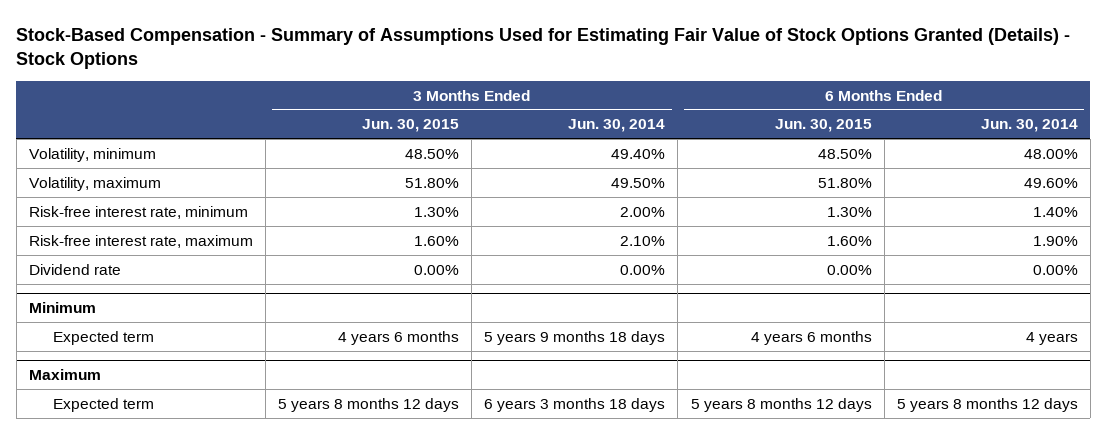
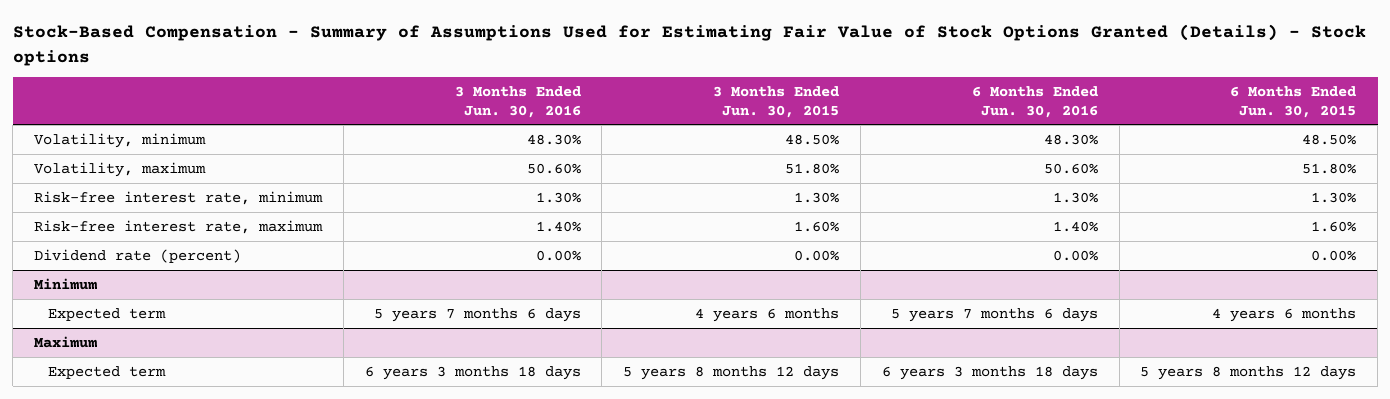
- Stock-Based Compensation - Summary of Assumptions Used for Estimating Fair Value of Stock Options Granted (Details) - Stock Options
+ Stock-Based Compensation - Summary of Assumptions Used for Estimating Fair Value of Stock Options Granted (Details) - Stock options
- | 3 Months Ended Jun. 30, 2015 | 3 Months Ended Jun. 30, 2014 | 6 Months Ended Jun. 30, 2015 | 6 Months Ended Jun. 30, 2014
+ | 3 Months Ended Jun. 30, 2016 | 3 Months Ended Jun. 30, 2015 | 6 Months Ended Jun. 30, 2016 | 6 Months Ended Jun. 30, 2015
- Dividend rate | 0.00% | 0.00% | 0.00% | 0.00%
+ Dividend rate (percent) | 0.00% | 0.00% | 0.00% | 0.00%

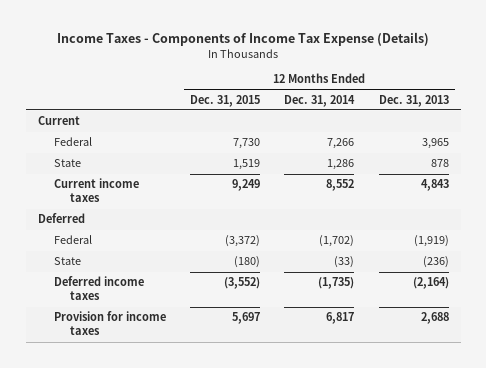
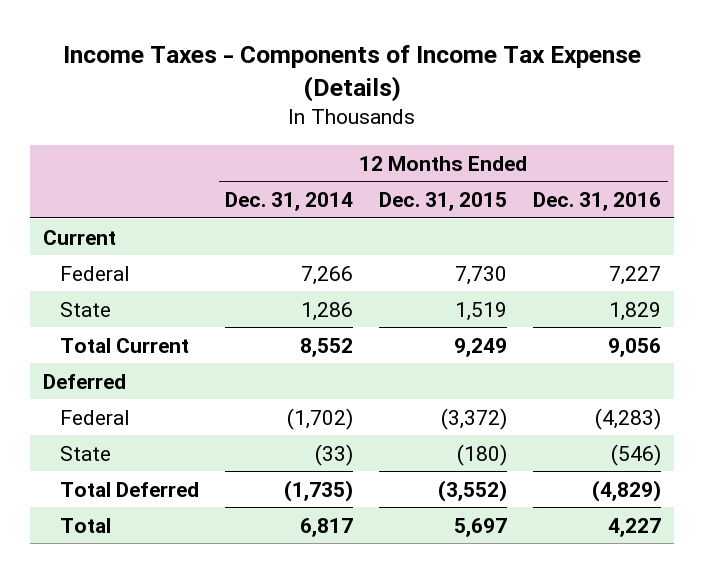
- | 12 Months Ended Dec. 31, 2015 | 12 Months Ended Dec. 31, 2014 | 12 Months Ended Dec. 31, 2013
+ | 12 Months Ended Dec. 31, 2014 | 12 Months Ended Dec. 31, 2015 | 12 Months Ended Dec. 31, 2016
- Current income taxes | 9,249 | 8,552 | 4,843
+ Total Current | 8,552 | 9,249 | 9,056
- Deferred income taxes | (3,552) | (1,735) | (2,164)
- Provision for income taxes | 5,697 | 6,817 | 2,688
+ Total Deferred | (1,735) | (3,552) | (4,829)
+ Total | 6,817 | 5,697 | 4,227

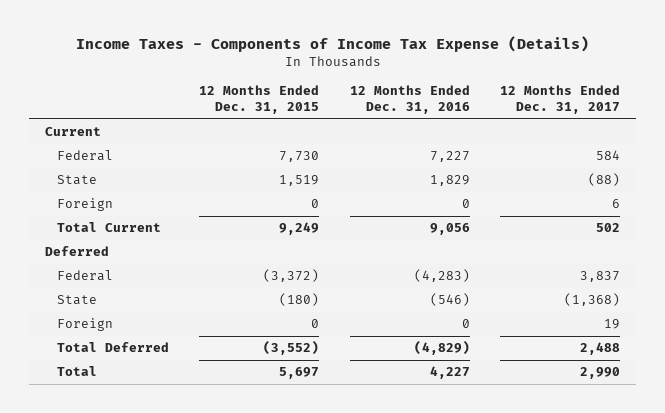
- | 12 Months Ended Dec. 31, 2014 | 12 Months Ended Dec. 31, 2015 | 12 Months Ended Dec. 31, 2016
+ | 12 Months Ended Dec. 31, 2015 | 12 Months Ended Dec. 31, 2016 | 12 Months Ended Dec. 31, 2017
+ Foreign | 0 | 0 | 6
+ Foreign | 0 | 0 | 19

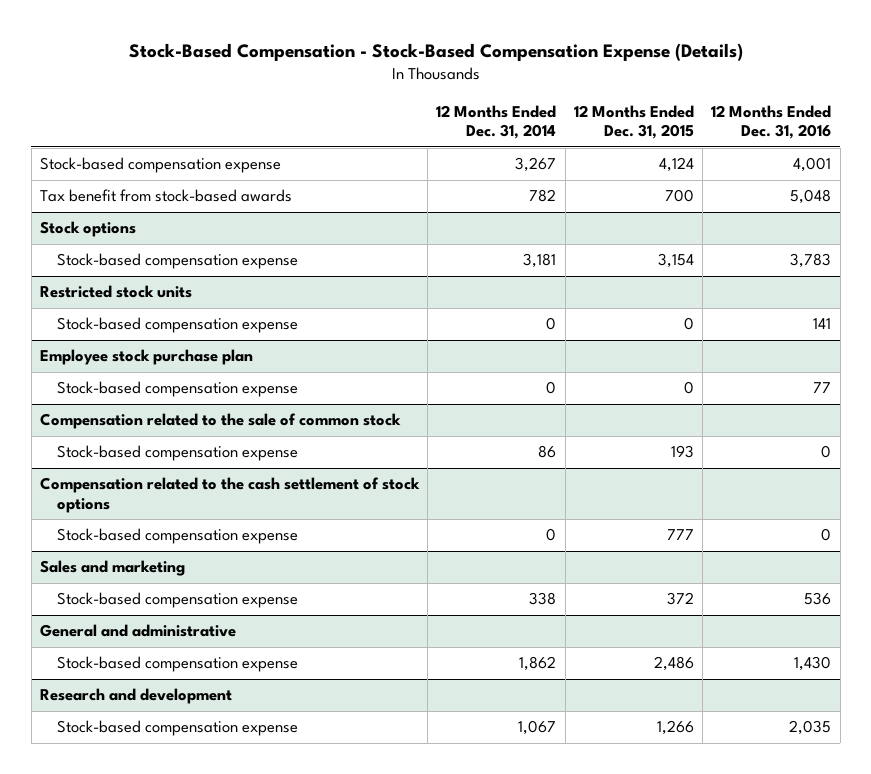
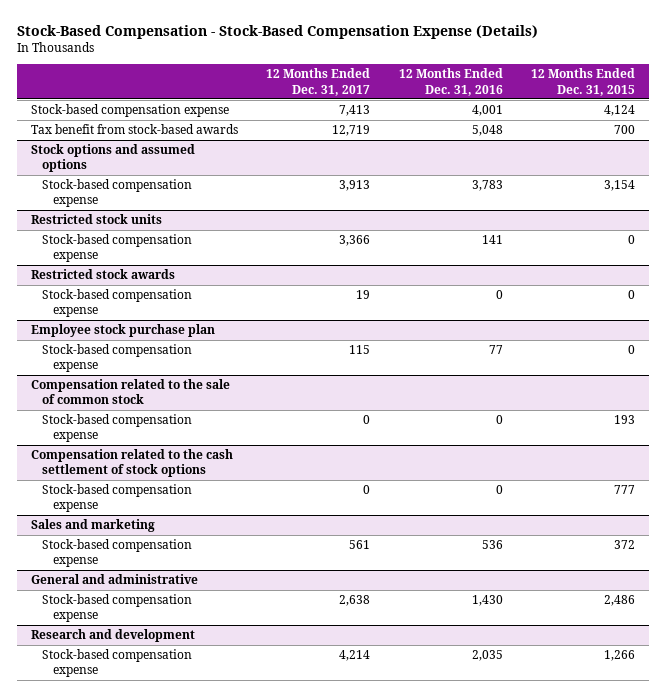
- | 12 Months Ended Dec. 31, 2014 | 12 Months Ended Dec. 31, 2015 | 12 Months Ended Dec. 31, 2016
+ | 12 Months Ended Dec. 31, 2017 | 12 Months Ended Dec. 31, 2016 | 12 Months Ended Dec. 31, 2015
- Stock options
+ Stock options and assumed options
+ Restricted stock awards
+ Stock-based compensation expense | 19 | 0 | 0

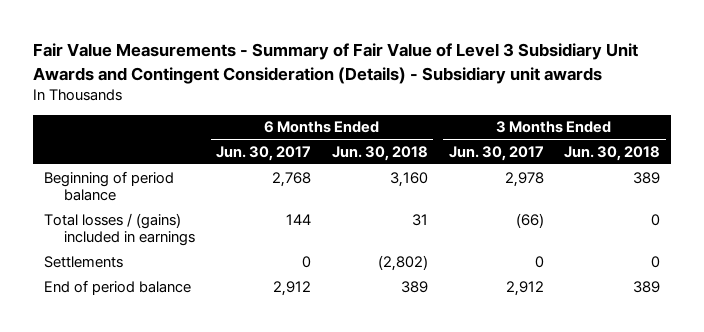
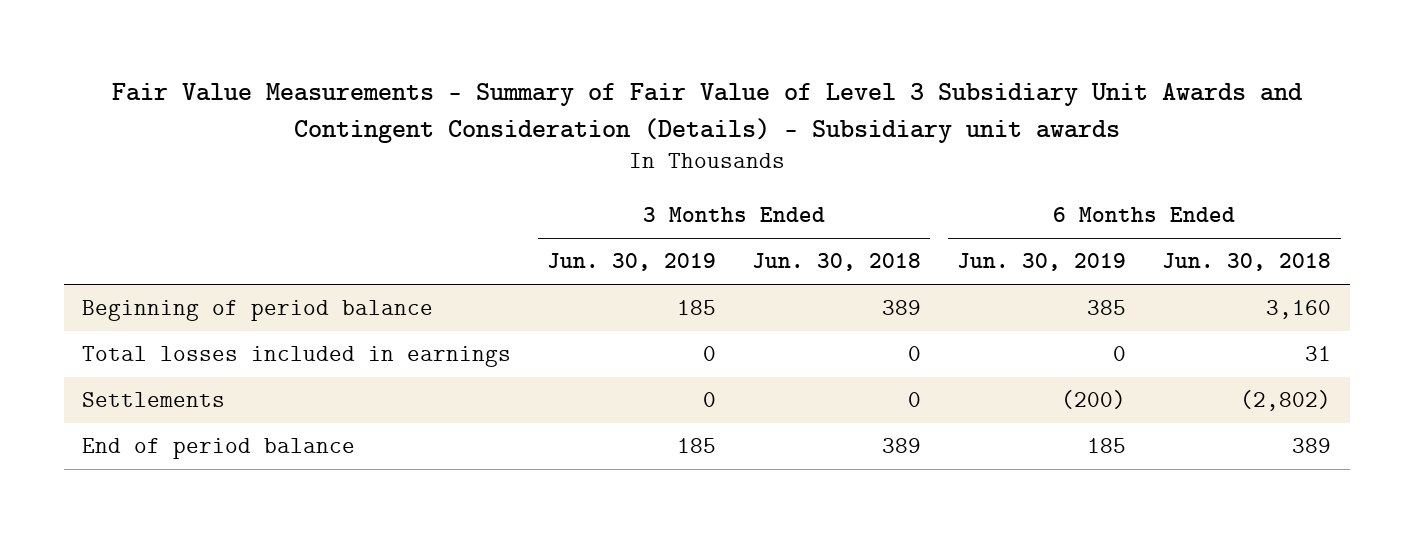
- | 6 Months Ended Jun. 30, 2017 | 6 Months Ended Jun. 30, 2018 | 3 Months Ended Jun. 30, 2017 | 3 Months Ended Jun. 30, 2018
+ | 3 Months Ended Jun. 30, 2019 | 3 Months Ended Jun. 30, 2018 | 6 Months Ended Jun. 30, 2019 | 6 Months Ended Jun. 30, 2018
- Total losses / (gains) included in earnings | 144 | 31 | (66) | 0
+ Total losses included in earnings | 0 | 0 | 0 | 31

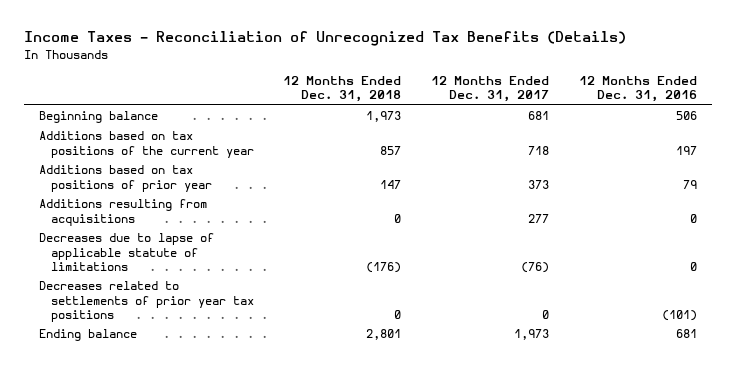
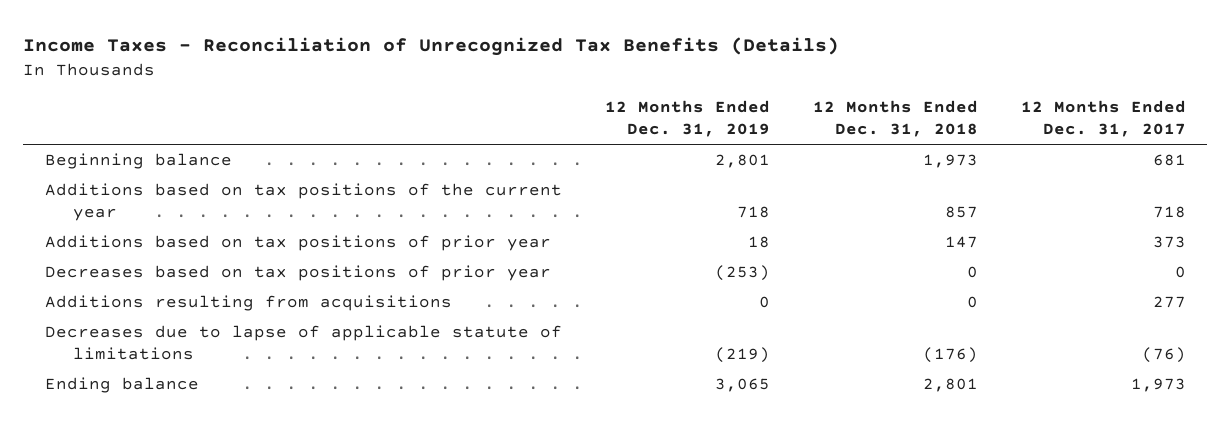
- | 12 Months Ended Dec. 31, 2018 | 12 Months Ended Dec. 31, 2017 | 12 Months Ended Dec. 31, 2016
+ | 12 Months Ended Dec. 31, 2019 | 12 Months Ended Dec. 31, 2018 | 12 Months Ended Dec. 31, 2017
+ Decreases based on tax positions of prior year | (253) | 0 | 0
- Decreases related to settlements of prior year tax positions | 0 | 0 | (101)

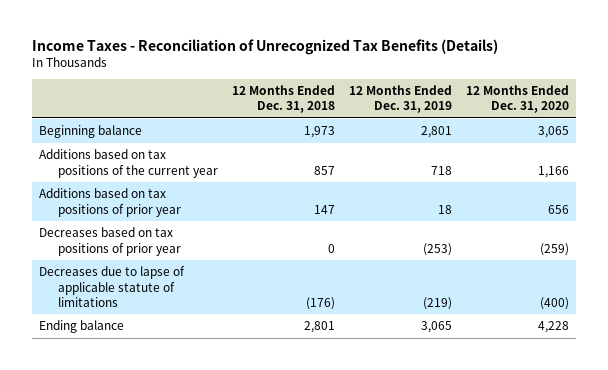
- | 12 Months Ended Dec. 31, 2019 | 12 Months Ended Dec. 31, 2018 | 12 Months Ended Dec. 31, 2017
+ | 12 Months Ended Dec. 31, 2018 | 12 Months Ended Dec. 31, 2019 | 12 Months Ended Dec. 31, 2020
- Additions resulting from acquisitions | 0 | 0 | 277

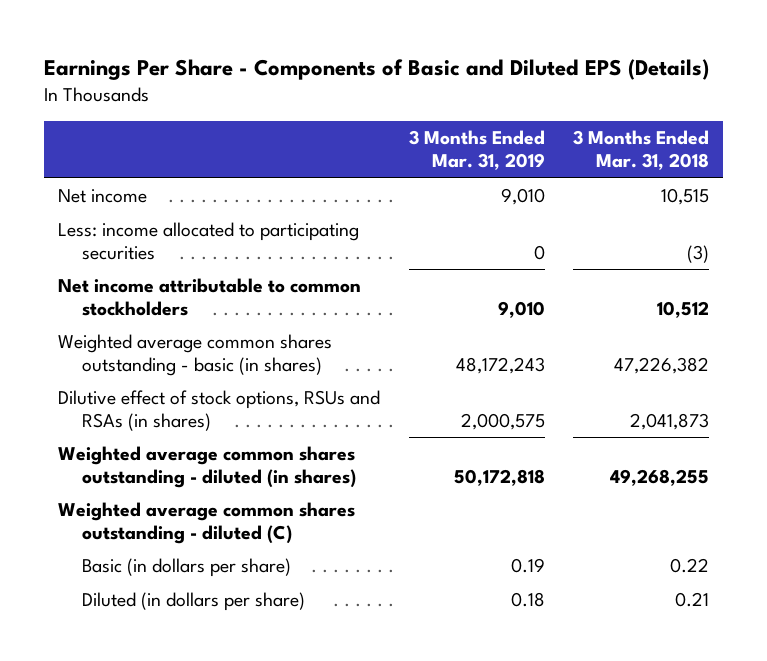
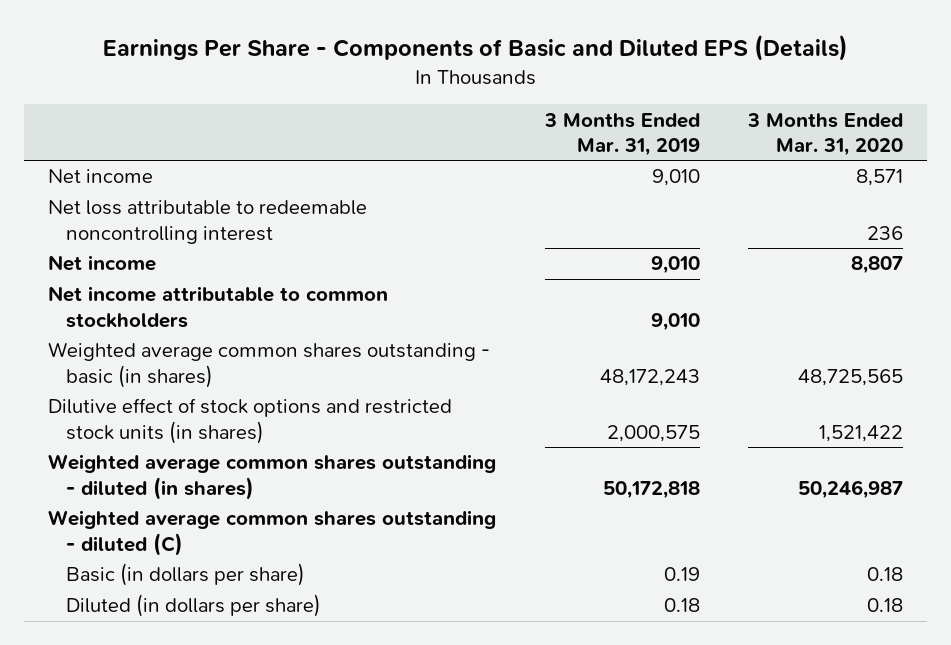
- | 3 Months Ended Mar. 31, 2019 | 3 Months Ended Mar. 31, 2018
+ | 3 Months Ended Mar. 31, 2019 | 3 Months Ended Mar. 31, 2020
- Less: income allocated to participating securities | 0 | (3)
+ Net loss attributable to redeemable noncontrolling interest | | 236
+ Net income | 9,010 | 8,807
- Dilutive effect of stock options, RSUs and RSAs (in shares) | 2,000,575 | 2,041,873
+ Dilutive effect of stock options and restricted stock units (in shares) | 2,000,575 | 1,521,422

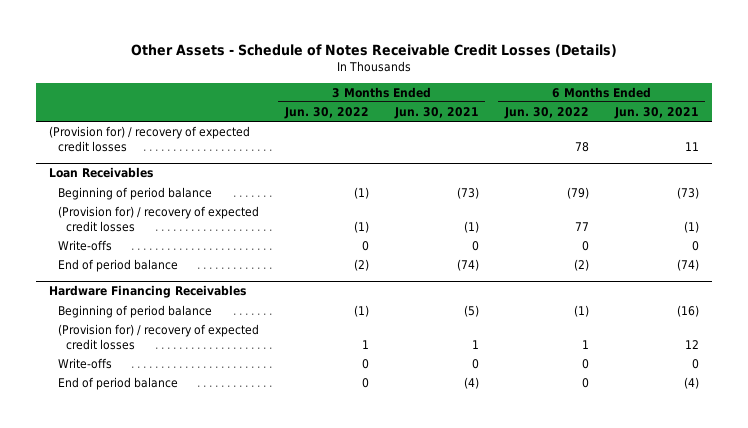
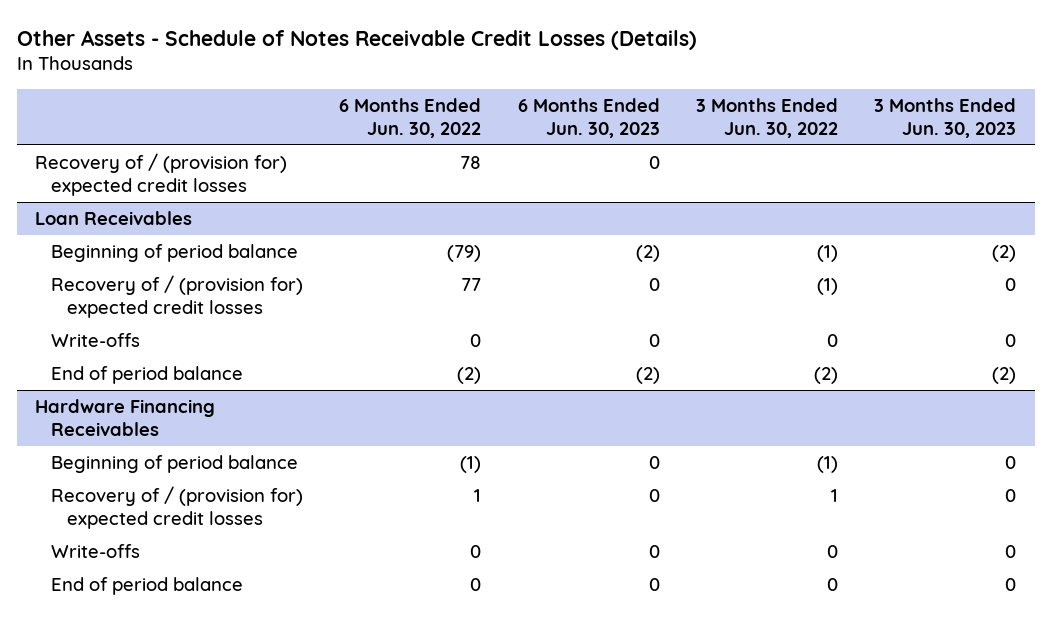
- | 3 Months Ended Jun. 30, 2022 | 3 Months Ended Jun. 30, 2021 | 6 Months Ended Jun. 30, 2022 | 6 Months Ended Jun. 30, 2021
+ | 6 Months Ended Jun. 30, 2022 | 6 Months Ended Jun. 30, 2023 | 3 Months Ended Jun. 30, 2022 | 3 Months Ended Jun. 30, 2023
- (Provision for) / recovery of expected credit losses | | | 78 | 11
+ Recovery of / (provision for) expected credit losses | 78 | 0 | |
@ Loan Receivables
- (Provision for) / recovery of expected credit losses | (1) | (1) | 77 | (1)
+ Recovery of / (provision for) expected credit losses | 77 | 0 | (1) | 0
@ Hardware Financing Receivables
- (Provision for) / recovery of expected credit losses | 1 | 1 | 1 | 12
+ Recovery of / (provision for) expected credit losses | 1 | 0 | 1 | 0

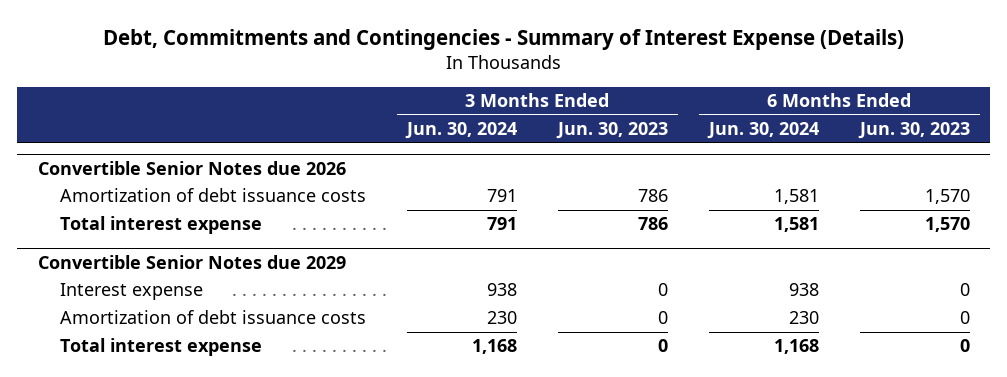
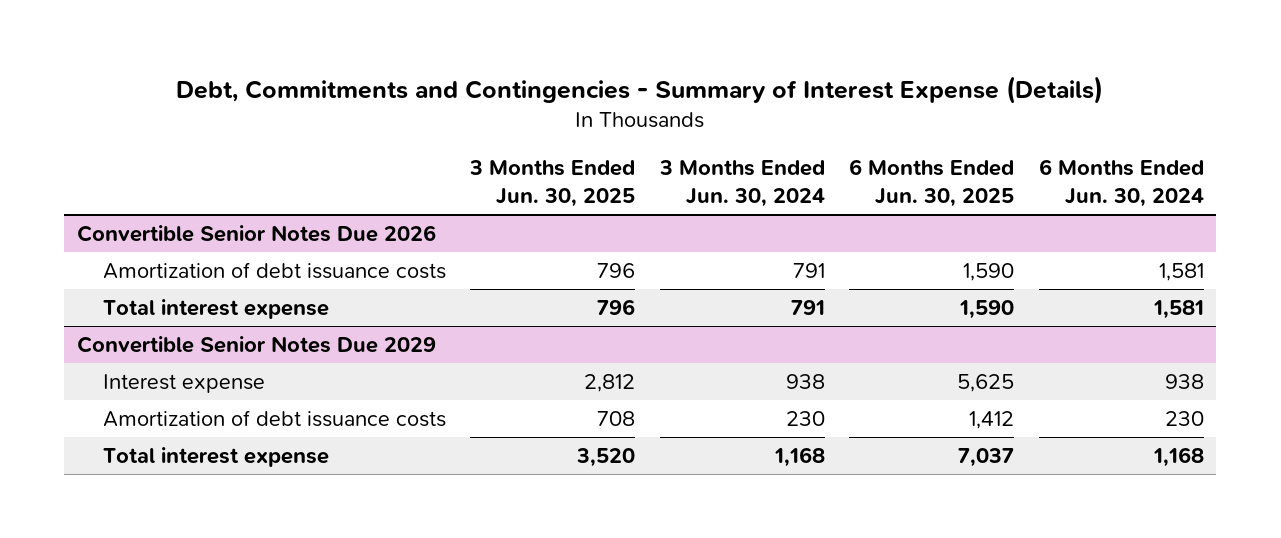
- | 3 Months Ended Jun. 30, 2024 | 3 Months Ended Jun. 30, 2023 | 6 Months Ended Jun. 30, 2024 | 6 Months Ended Jun. 30, 2023
+ | 3 Months Ended Jun. 30, 2025 | 3 Months Ended Jun. 30, 2024 | 6 Months Ended Jun. 30, 2025 | 6 Months Ended Jun. 30, 2024
- Convertible Senior Notes due 2026
+ Convertible Senior Notes Due 2026
- Convertible Senior Notes due 2029
+ Convertible Senior Notes Due 2029

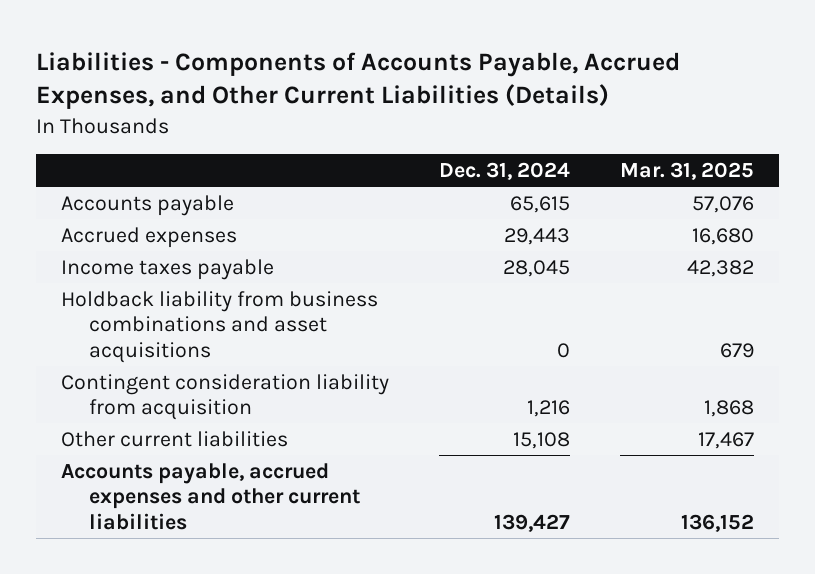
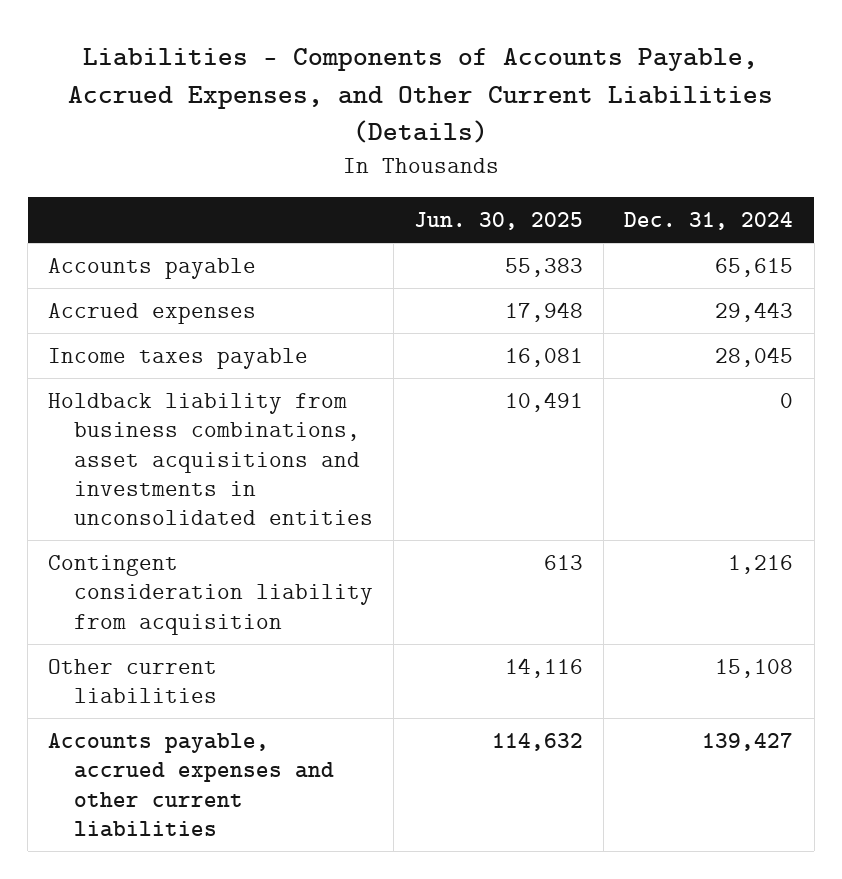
- | Dec. 31, 2024 | Mar. 31, 2025
+ | Jun. 30, 2025 | Dec. 31, 2024
- Holdback liability from business combinations and asset acquisitions | 0 | 679
+ Holdback liability from business combinations, asset acquisitions and investments in unconsolidated entities | 10,491 | 0

